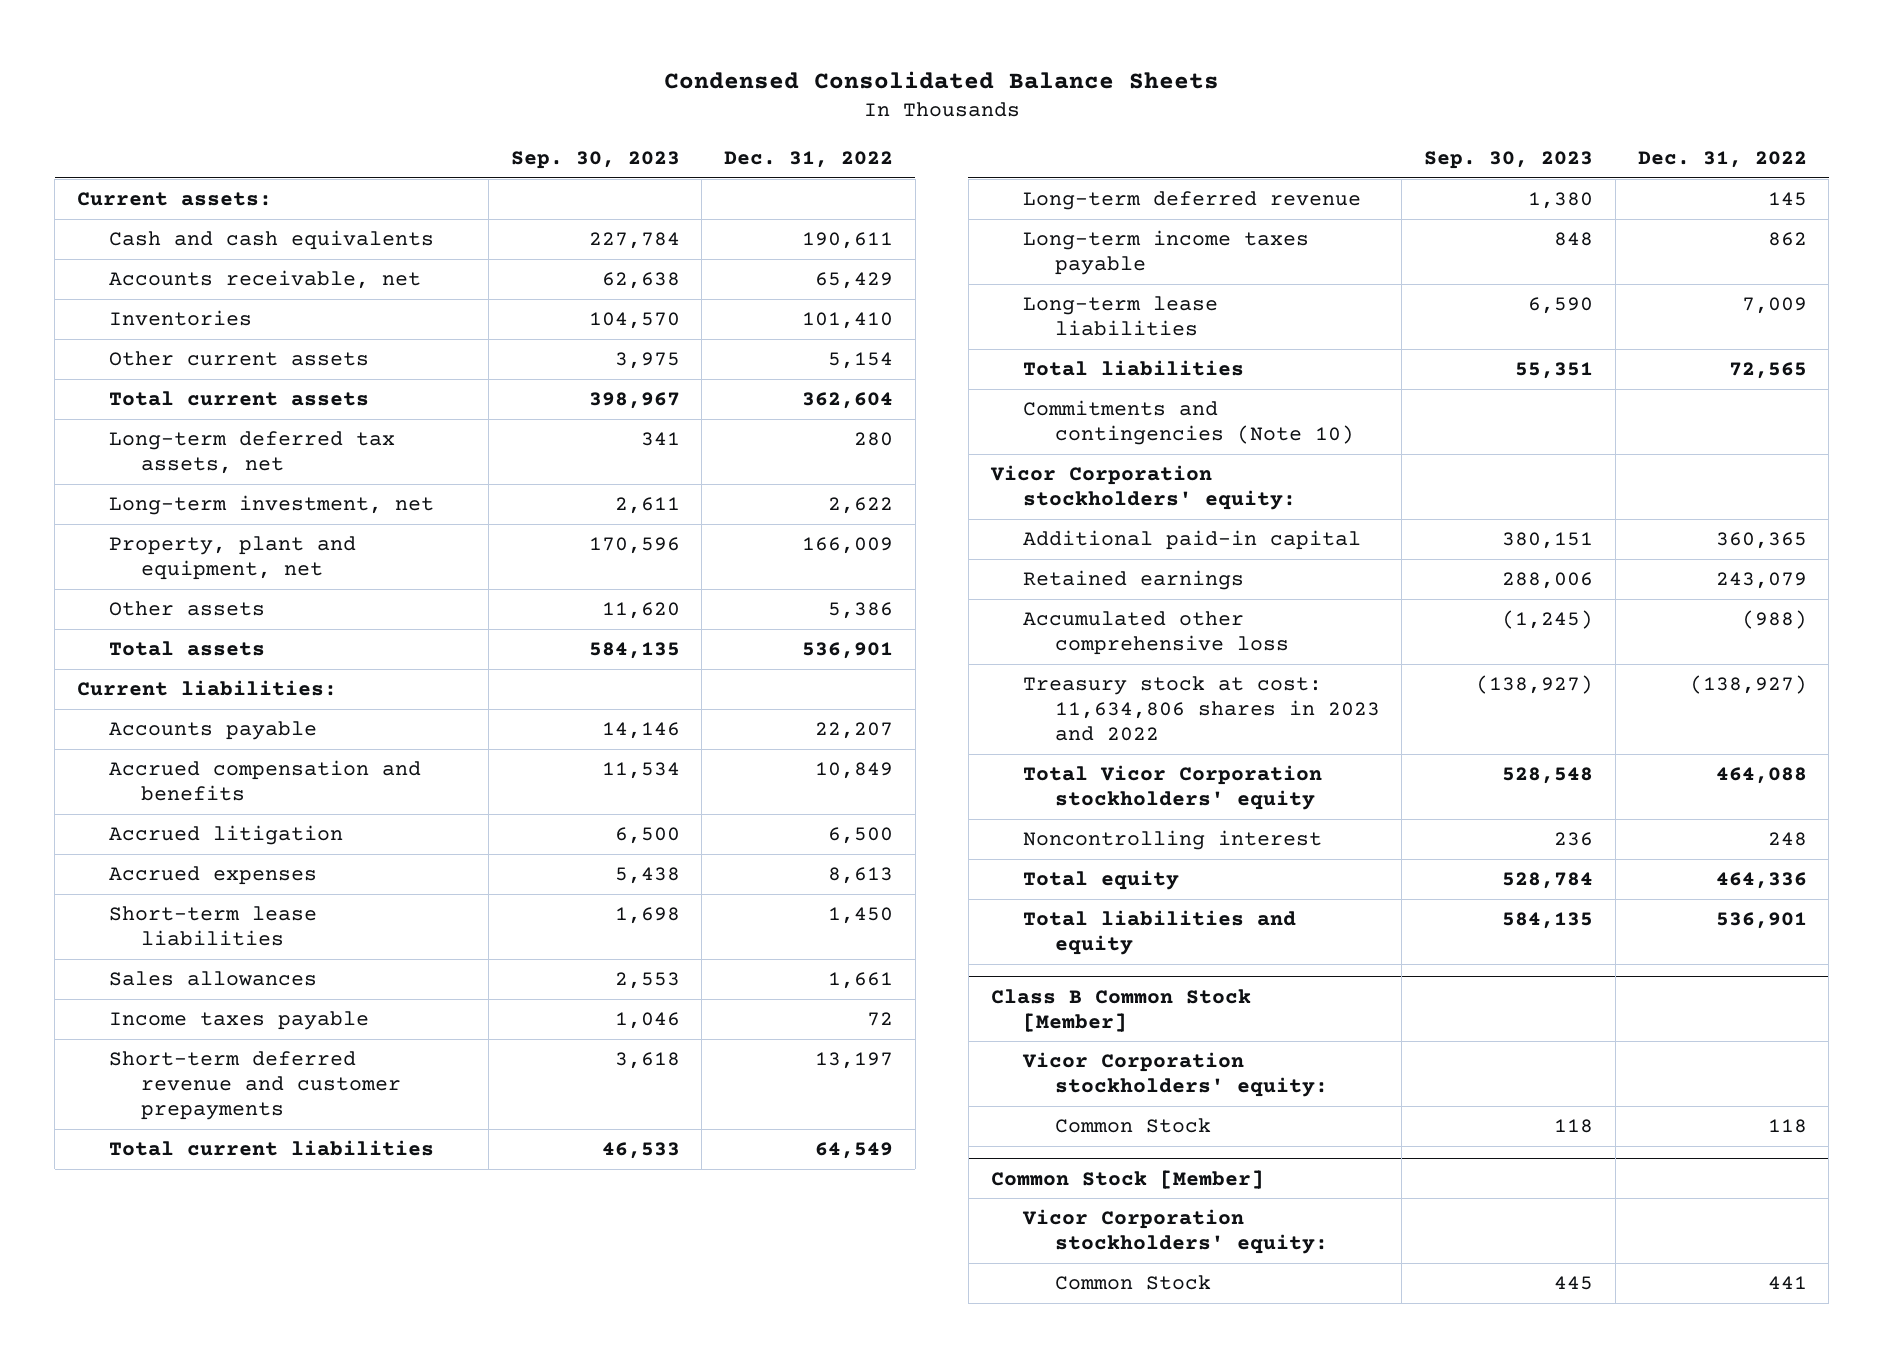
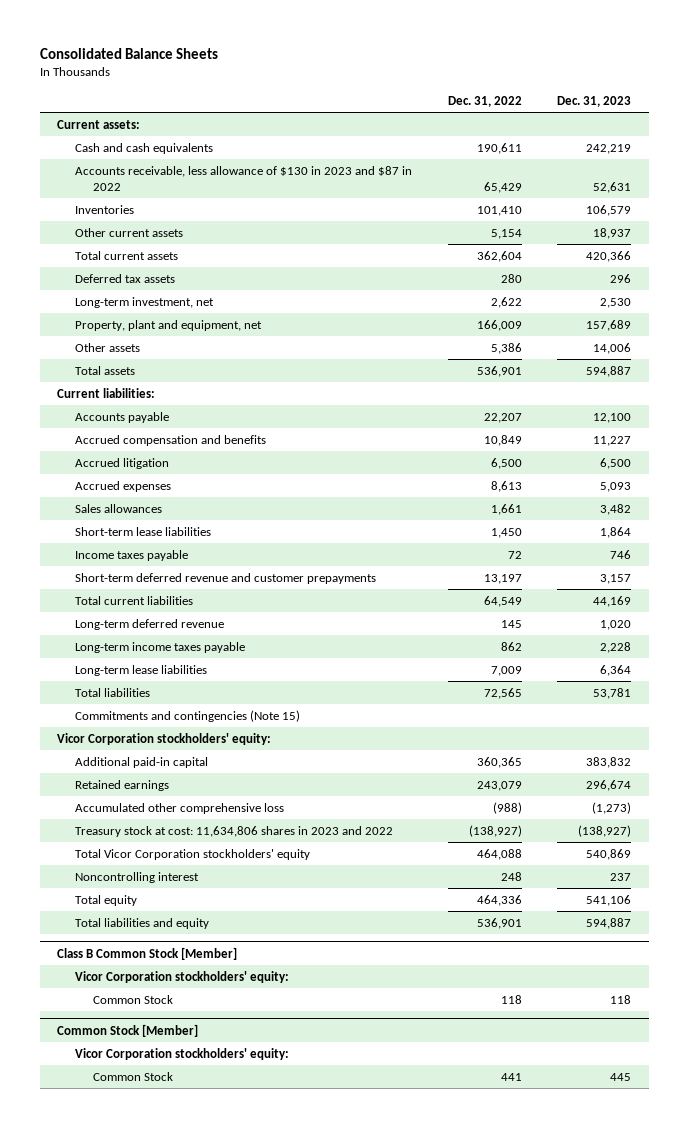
- Condensed Consolidated Balance Sheets
+ Consolidated Balance Sheets
- | Sep. 30, 2023 | Dec. 31, 2022
+ | Dec. 31, 2022 | Dec. 31, 2023
- Accounts receivable, net | 62,638 | 65,429
+ Accounts receivable, less allowance of $130 in 2023 and $87 in 2022 | 65,429 | 52,631
- Long-term deferred tax assets, net | 341 | 280
+ Deferred tax assets | 280 | 296
moved down: Short-term lease liabilities | 1,450 | 1,864
- Commitments and contingencies (Note 10)
+ Commitments and contingencies (Note 15)

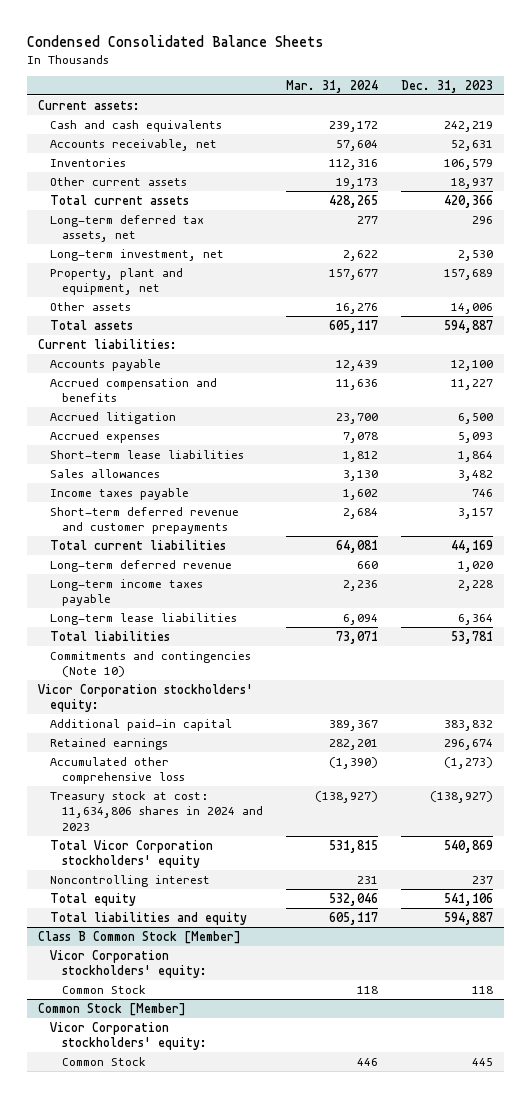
- Consolidated Balance Sheets
+ Condensed Consolidated Balance Sheets
- | Dec. 31, 2022 | Dec. 31, 2023
+ | Mar. 31, 2024 | Dec. 31, 2023
- Accounts receivable, less allowance of $130 in 2023 and $87 in 2022 | 65,429 | 52,631
+ Accounts receivable, net | 57,604 | 52,631
- Deferred tax assets | 280 | 296
+ Long-term deferred tax assets, net | 277 | 296
moved down: Sales allowances | 3,130 | 3,482
- Commitments and contingencies (Note 15)
+ Commitments and contingencies (Note 10)
- Treasury stock at cost: 11,634,806 shares in 2023 and 2022 | (138,927) | (138,927)
+ Treasury stock at cost: 11,634,806 shares in 2024 and 2023 | (138,927) | (138,927)

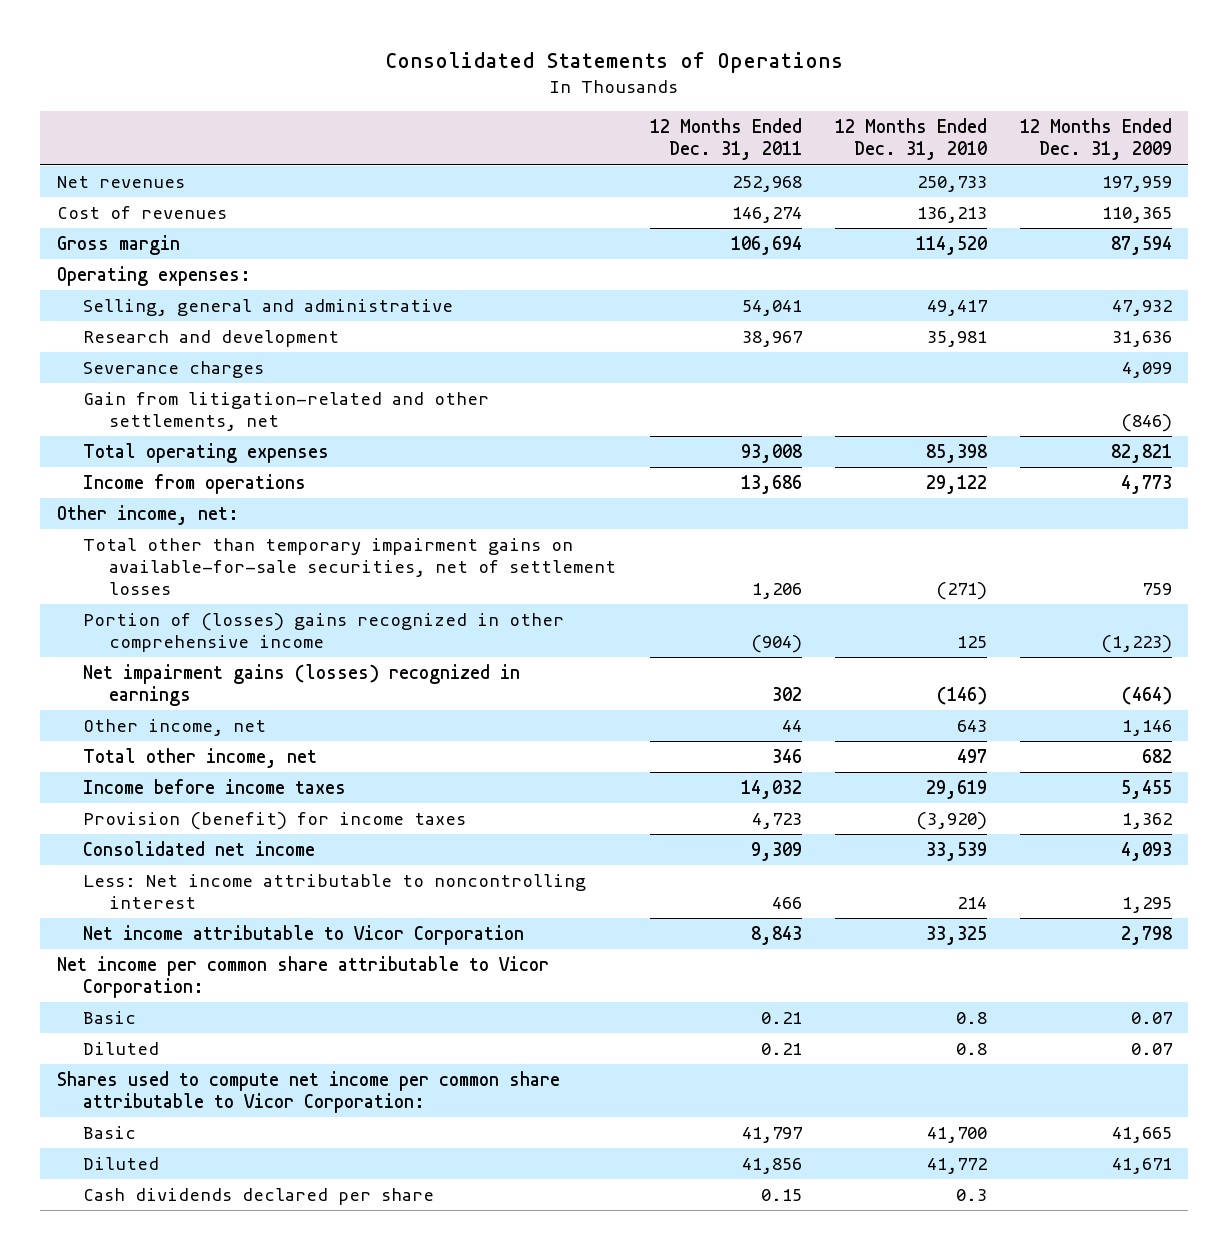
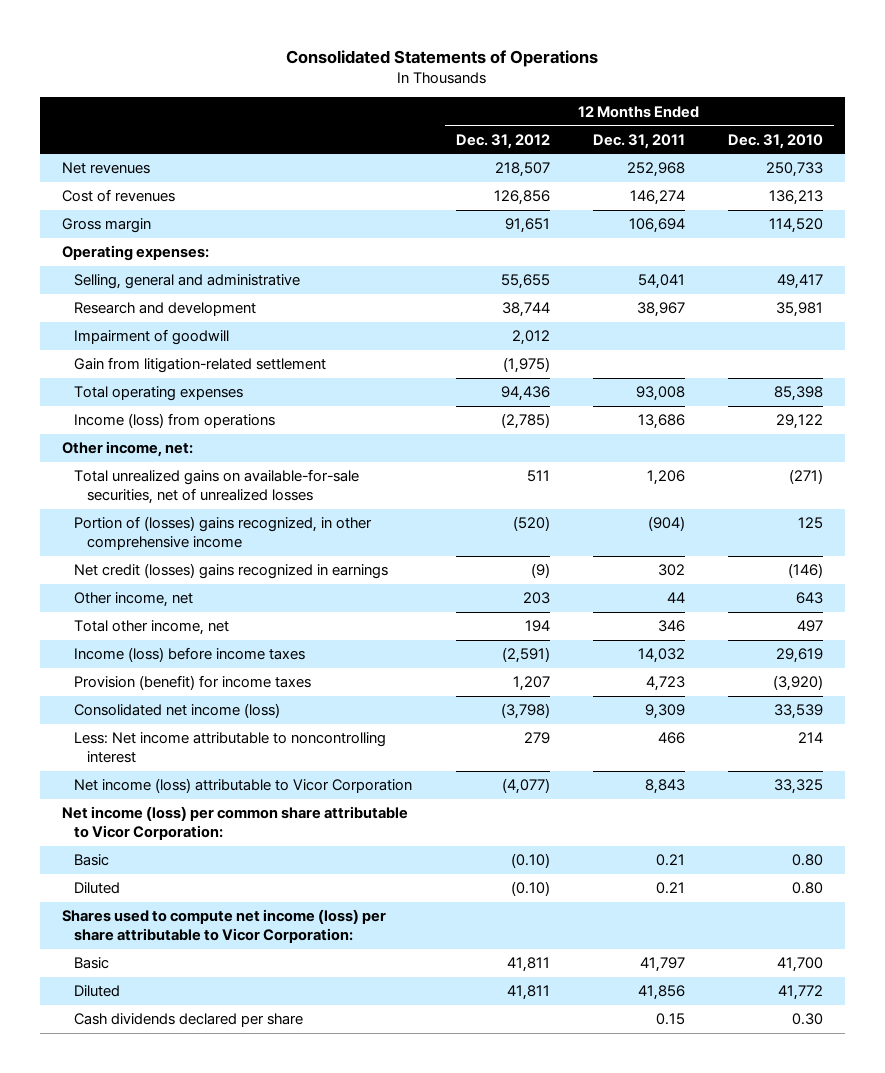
- | 12 Months Ended Dec. 31, 2011 | 12 Months Ended Dec. 31, 2010 | 12 Months Ended Dec. 31, 2009
+ | 12 Months Ended Dec. 31, 2012 | 12 Months Ended Dec. 31, 2011 | 12 Months Ended Dec. 31, 2010
- Severance charges | | | 4,099
- Gain from litigation-related and other settlements, net | | | (846)
+ Impairment of goodwill | 2,012 | |
+ Gain from litigation-related settlement | (1,975) | |
- Income from operations | 13,686 | 29,122 | 4,773
+ Income (loss) from operations | (2,785) | 13,686 | 29,122
- Total other than temporary impairment gains on available-for-sale securities, net of settlement losses | 1,206 | (271) | 759
- Portion of (losses) gains recognized in other comprehensive income | (904) | 125 | (1,223)
- Net impairment gains (losses) recognized in earnings | 302 | (146) | (464)
+ Total unrealized gains on available-for-sale securities, net of unrealized losses | 511 | 1,206 | (271)
+ Portion of (losses) gains recognized, in other comprehensive income | (520) | (904) | 125
+ Net credit (losses) gains recognized in earnings | (9) | 302 | (146)
- Income before income taxes | 14,032 | 29,619 | 5,455
+ Income (loss) before income taxes | (2,591) | 14,032 | 29,619
- Consolidated net income | 9,309 | 33,539 | 4,093
+ Consolidated net income (loss) | (3,798) | 9,309 | 33,539
- Net income attributable to Vicor Corporation | 8,843 | 33,325 | 2,798
- Net income per common share attributable to Vicor Corporation:
- Basic | 0.21 | 0.8 | 0.07
- Diluted | 0.21 | 0.8 | 0.07
- Shares used to compute net income per common share attributable to Vicor Corporation:
+ Net income (loss) attributable to Vicor Corporation | (4,077) | 8,843 | 33,325
+ Net income (loss) per common share attributable to Vicor Corporation:
+ Basic | (0.10) | 0.21 | 0.80
+ Diluted | (0.10) | 0.21 | 0.80
+ Shares used to compute net income (loss) per share attributable to Vicor Corporation:
- Cash dividends declared per share | 0.15 | 0.3 |
+ Cash dividends declared per share | | 0.15 | 0.30

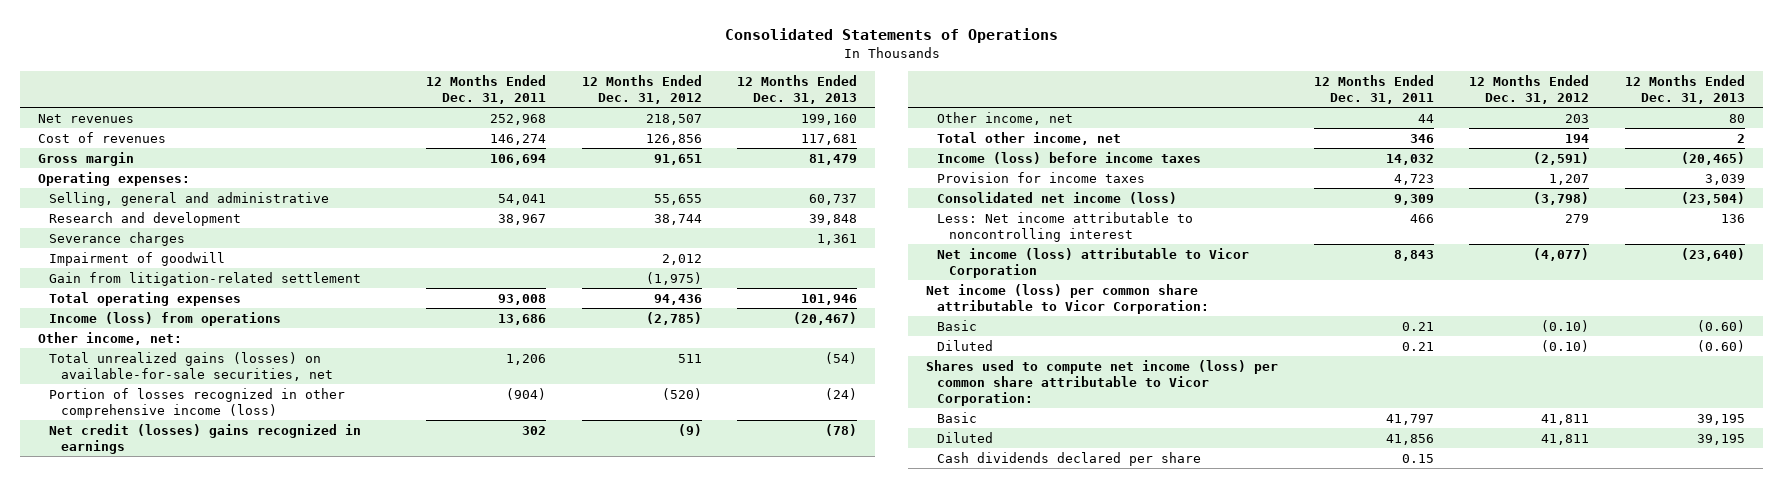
- | 12 Months Ended Dec. 31, 2012 | 12 Months Ended Dec. 31, 2011 | 12 Months Ended Dec. 31, 2010
+ | 12 Months Ended Dec. 31, 2011 | 12 Months Ended Dec. 31, 2012 | 12 Months Ended Dec. 31, 2013
+ Severance charges | | | 1,361
- Total unrealized gains on available-for-sale securities, net of unrealized losses | 511 | 1,206 | (271)
- Portion of (losses) gains recognized, in other comprehensive income | (520) | (904) | 125
+ Total unrealized gains (losses) on available-for-sale securities, net | 1,206 | 511 | (54)
+ Portion of losses recognized in other comprehensive income (loss) | (904) | (520) | (24)
- Provision (benefit) for income taxes | 1,207 | 4,723 | (3,920)
+ Provision for income taxes | 4,723 | 1,207 | 3,039
- Shares used to compute net income (loss) per share attributable to Vicor Corporation:
+ Shares used to compute net income (loss) per common share attributable to Vicor Corporation:

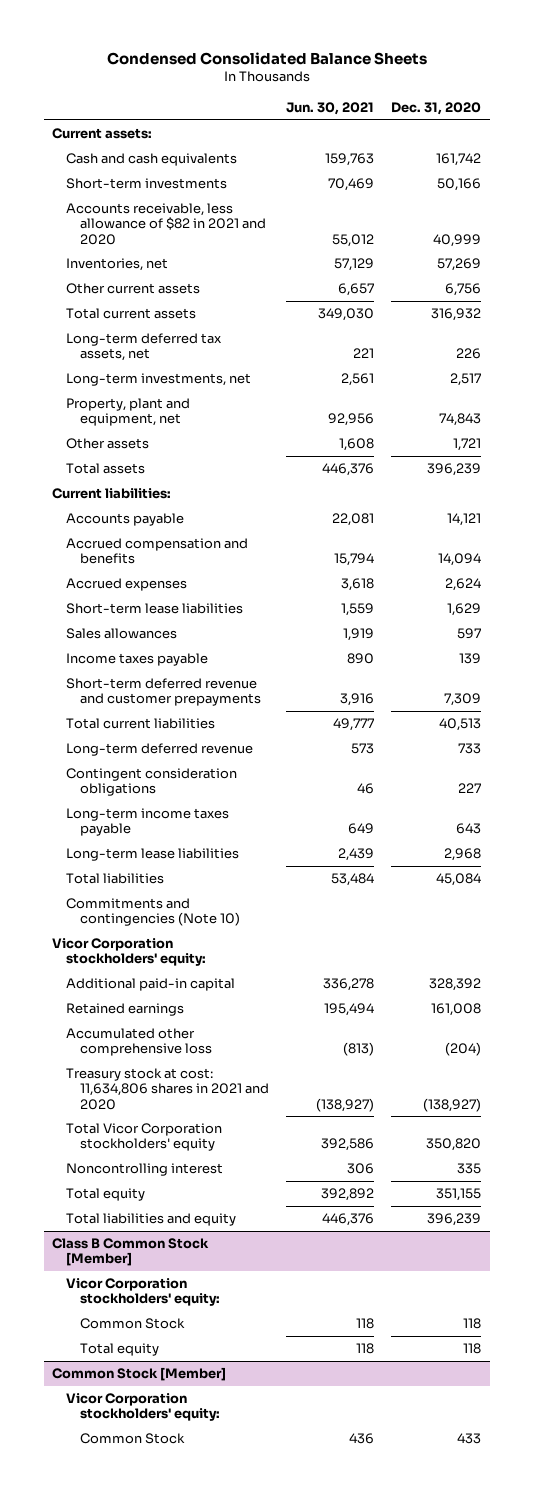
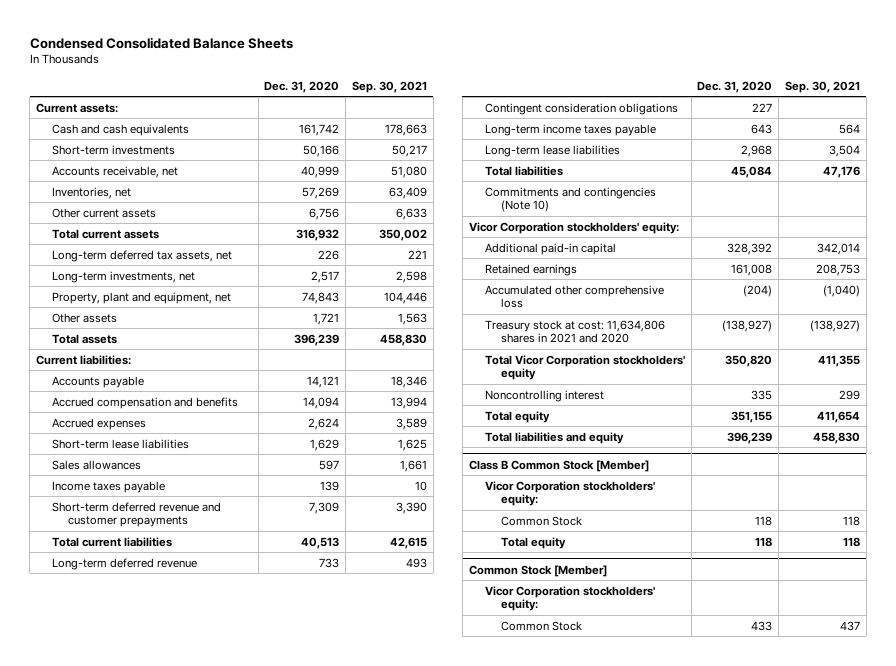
- | Jun. 30, 2021 | Dec. 31, 2020
+ | Dec. 31, 2020 | Sep. 30, 2021
- Accounts receivable, less allowance of $82 in 2021 and 2020 | 55,012 | 40,999
+ Accounts receivable, net | 40,999 | 51,080

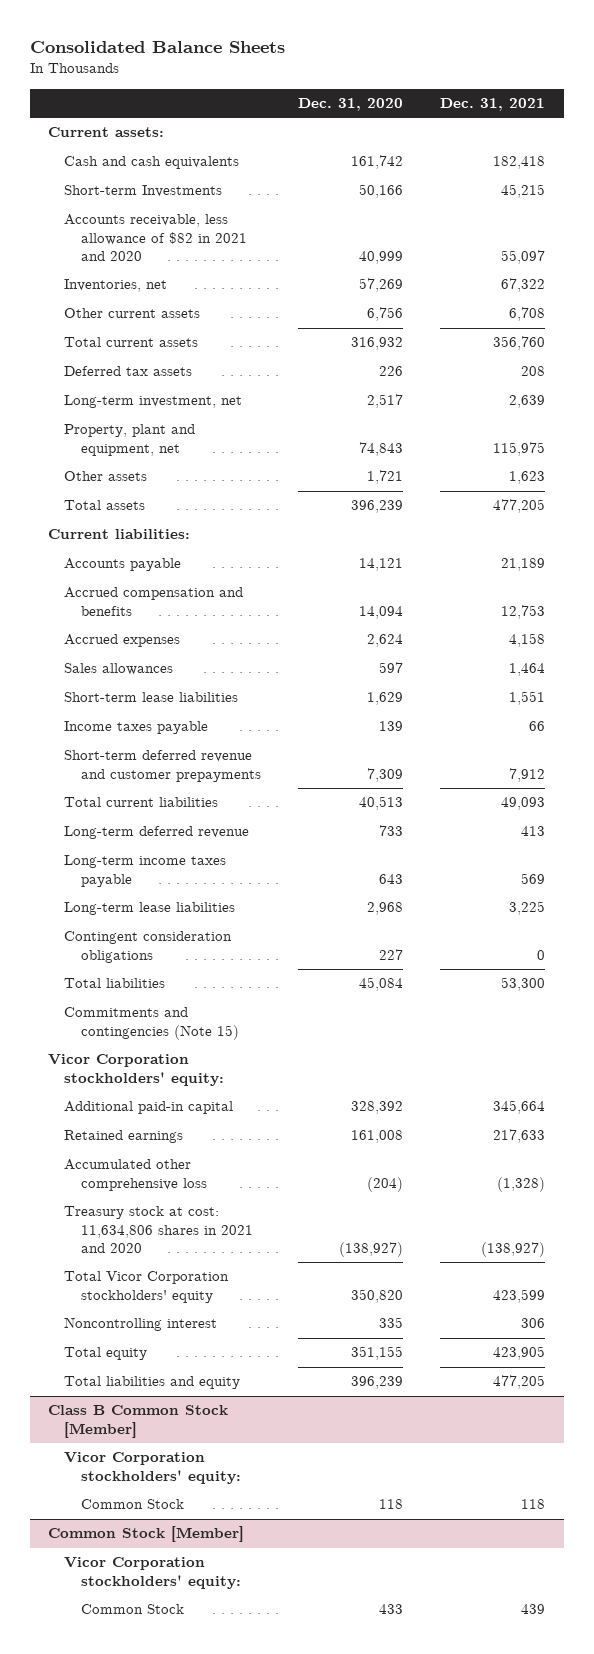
- Condensed Consolidated Balance Sheets
+ Consolidated Balance Sheets
- | Dec. 31, 2020 | Sep. 30, 2021
+ | Dec. 31, 2020 | Dec. 31, 2021
- Short-term investments | 50,166 | 50,217
- Accounts receivable, net | 40,999 | 51,080
+ Short-term Investments | 50,166 | 45,215
+ Accounts receivable, less allowance of $82 in 2021 and 2020 | 40,999 | 55,097
- Long-term deferred tax assets, net | 226 | 221
- Long-term investments, net | 2,517 | 2,598
+ Deferred tax assets | 226 | 208
+ Long-term investment, net | 2,517 | 2,639
moved down: Short-term lease liabilities | 1,629 | 1,551
moved down: Contingent consideration obligations | 227 | 0
- Commitments and contingencies (Note 10)
+ Commitments and contingencies (Note 15)
@ Class B Common Stock [Member]
- Total equity | 118 | 118

